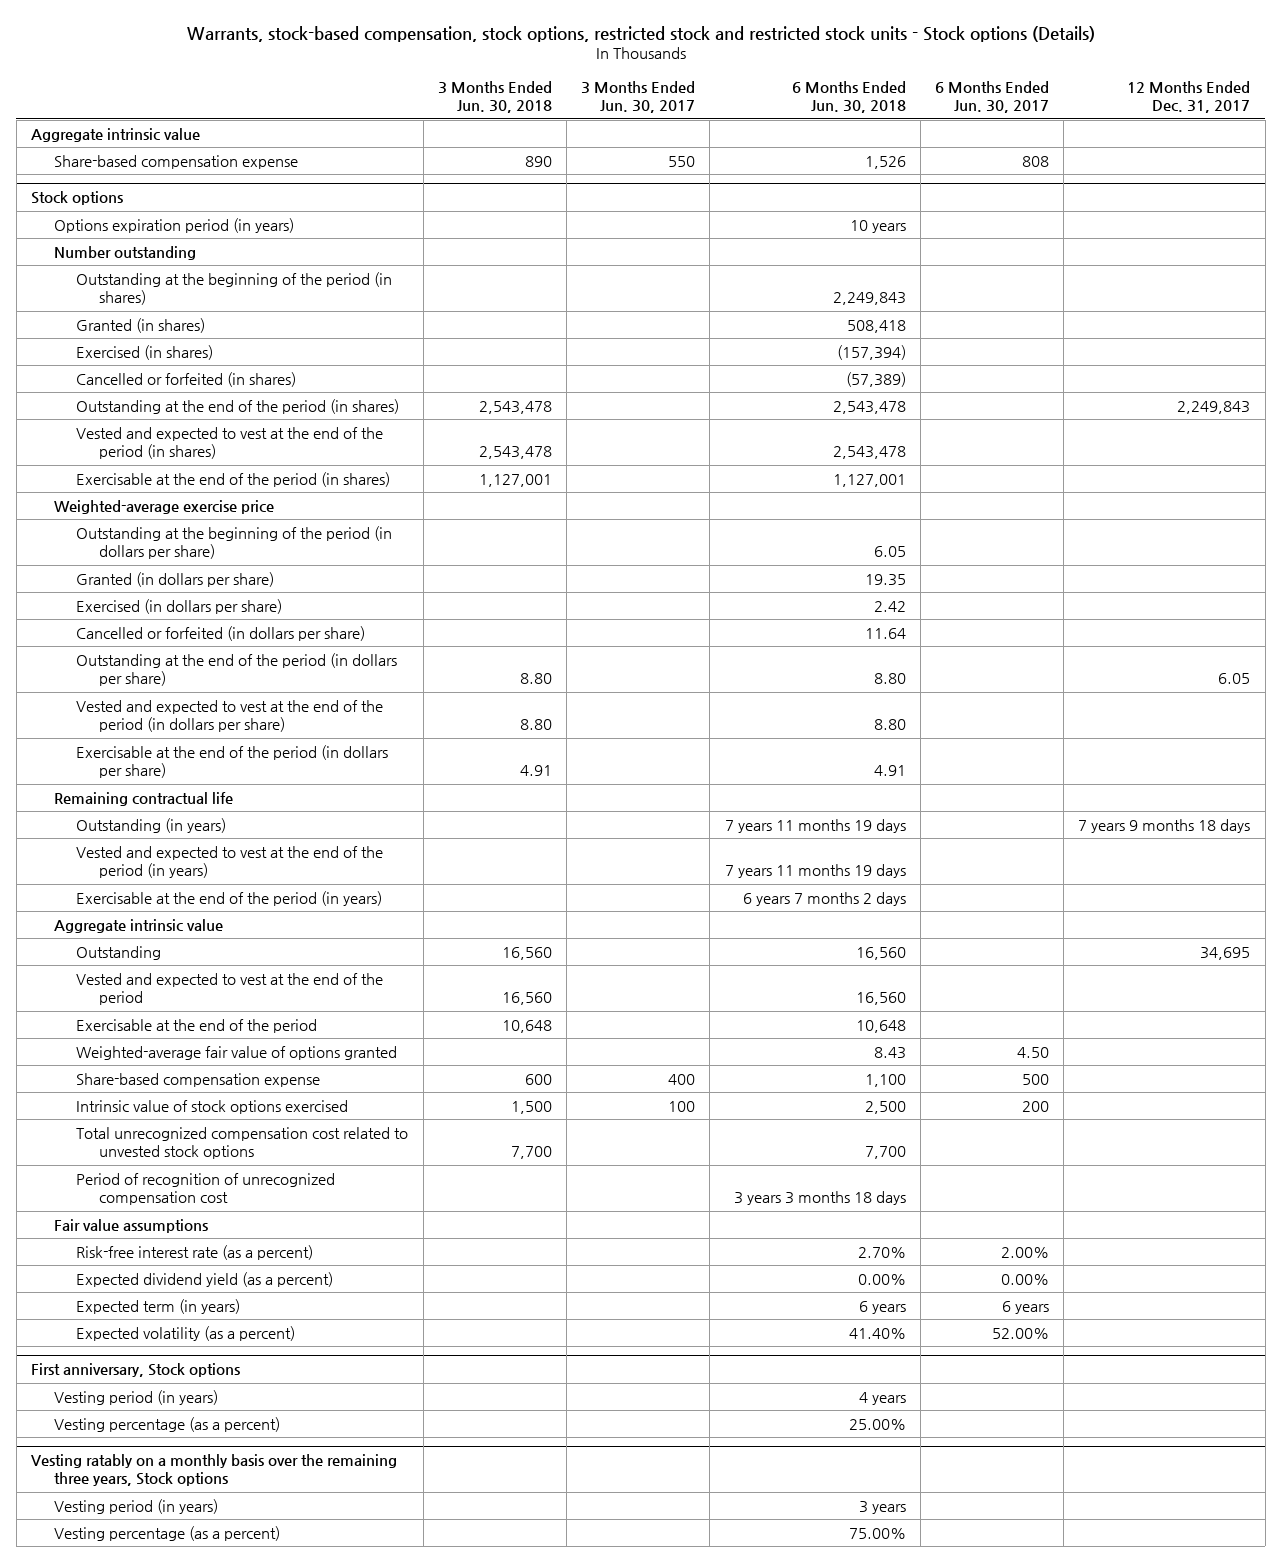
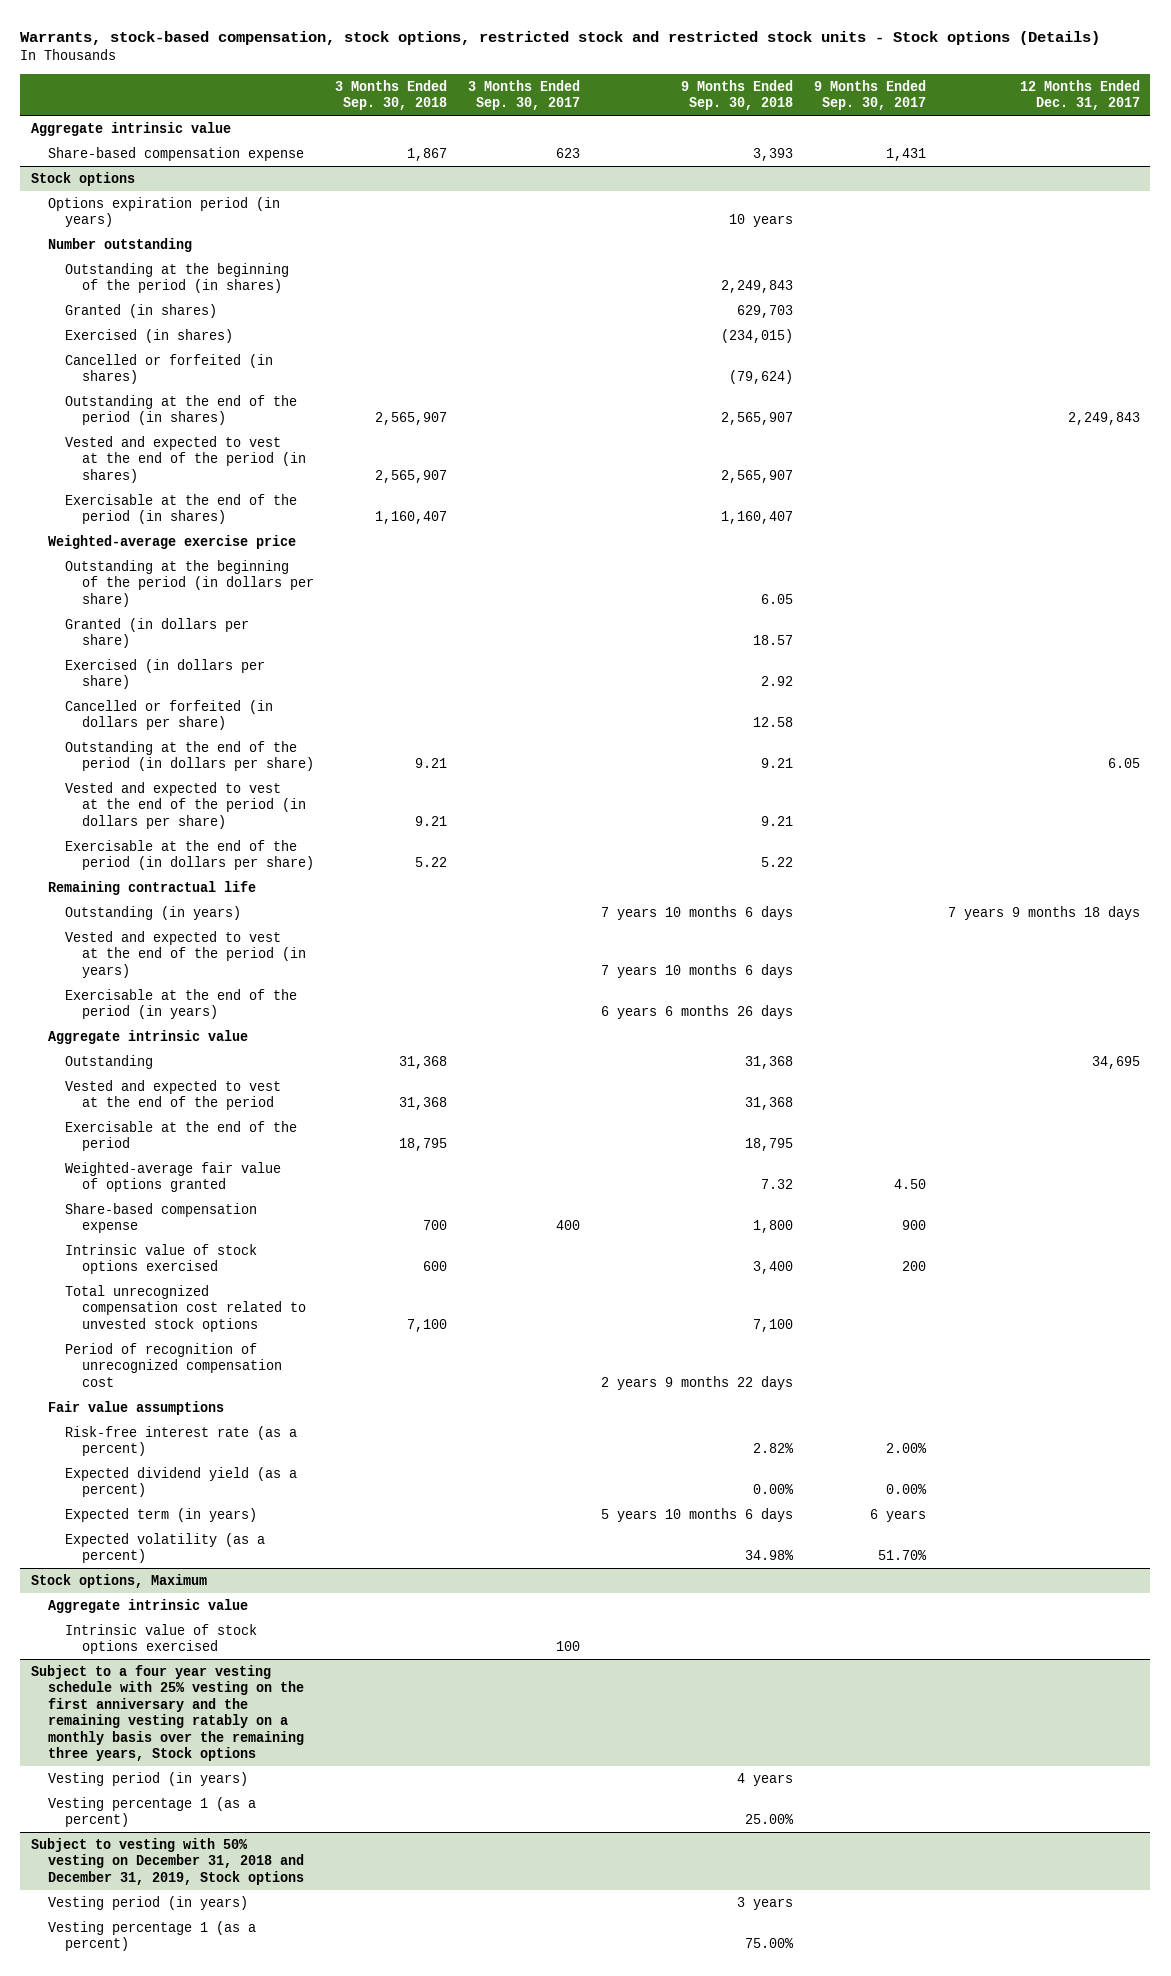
- | 3 Months Ended Jun. 30, 2018 | 3 Months Ended Jun. 30, 2017 | 6 Months Ended Jun. 30, 2018 | 6 Months Ended Jun. 30, 2017 | 12 Months Ended Dec. 31, 2017
+ | 3 Months Ended Sep. 30, 2018 | 3 Months Ended Sep. 30, 2017 | 9 Months Ended Sep. 30, 2018 | 9 Months Ended Sep. 30, 2017 | 12 Months Ended Dec. 31, 2017
- First anniversary, Stock options
- Vesting period (in years) | | | 4 years | |
- Vesting percentage (as a percent) | | | 25.00% | |
- Vesting ratably on a monthly basis over the remaining three years, Stock options
+ Stock options, Maximum
+ Aggregate intrinsic value
+ Intrinsic value of stock options exercised | | 100 | | |
+ Subject to a four year vesting schedule with 25% vesting on the first anniversary and the remaining vesting ratably on a monthly basis over the remaining three years, Stock options
- Vesting percentage (as a percent) | | | 75.00% | |
+ Vesting percentage 1 (as a percent) | | | 25.00% | |
+ Subject to vesting with 50% vesting on December 31, 2018 and December 31, 2019, Stock options
+ Vesting period (in years) | | | 3 years | |
+ Vesting percentage 1 (as a percent) | | | 75.00% | |

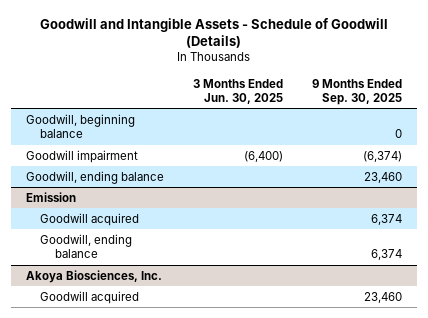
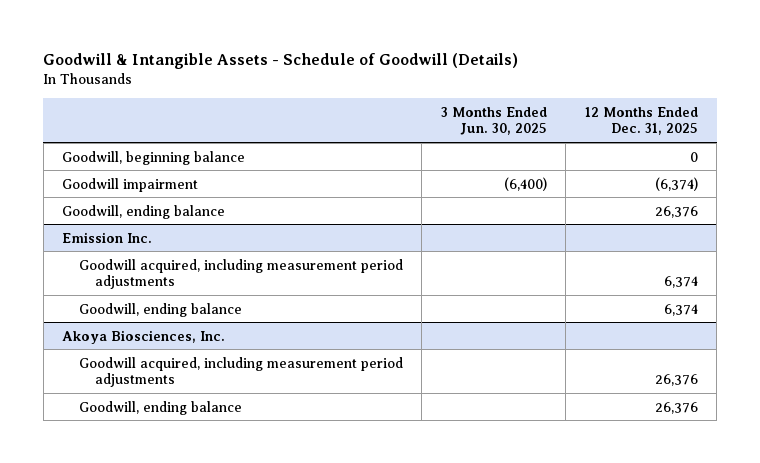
- Goodwill and Intangible Assets - Schedule of Goodwill (Details)
+ Goodwill & Intangible Assets - Schedule of Goodwill (Details)
- | 3 Months Ended Jun. 30, 2025 | 9 Months Ended Sep. 30, 2025
+ | 3 Months Ended Jun. 30, 2025 | 12 Months Ended Dec. 31, 2025
- Emission
- Goodwill acquired | | 6,374
+ Emission Inc.
+ Goodwill acquired, including measurement period adjustments | | 6,374
@ Akoya Biosciences, Inc.
- Goodwill acquired | | 23,460
+ Goodwill acquired, including measurement period adjustments | | 26,376
+ Goodwill, ending balance | | 26,376

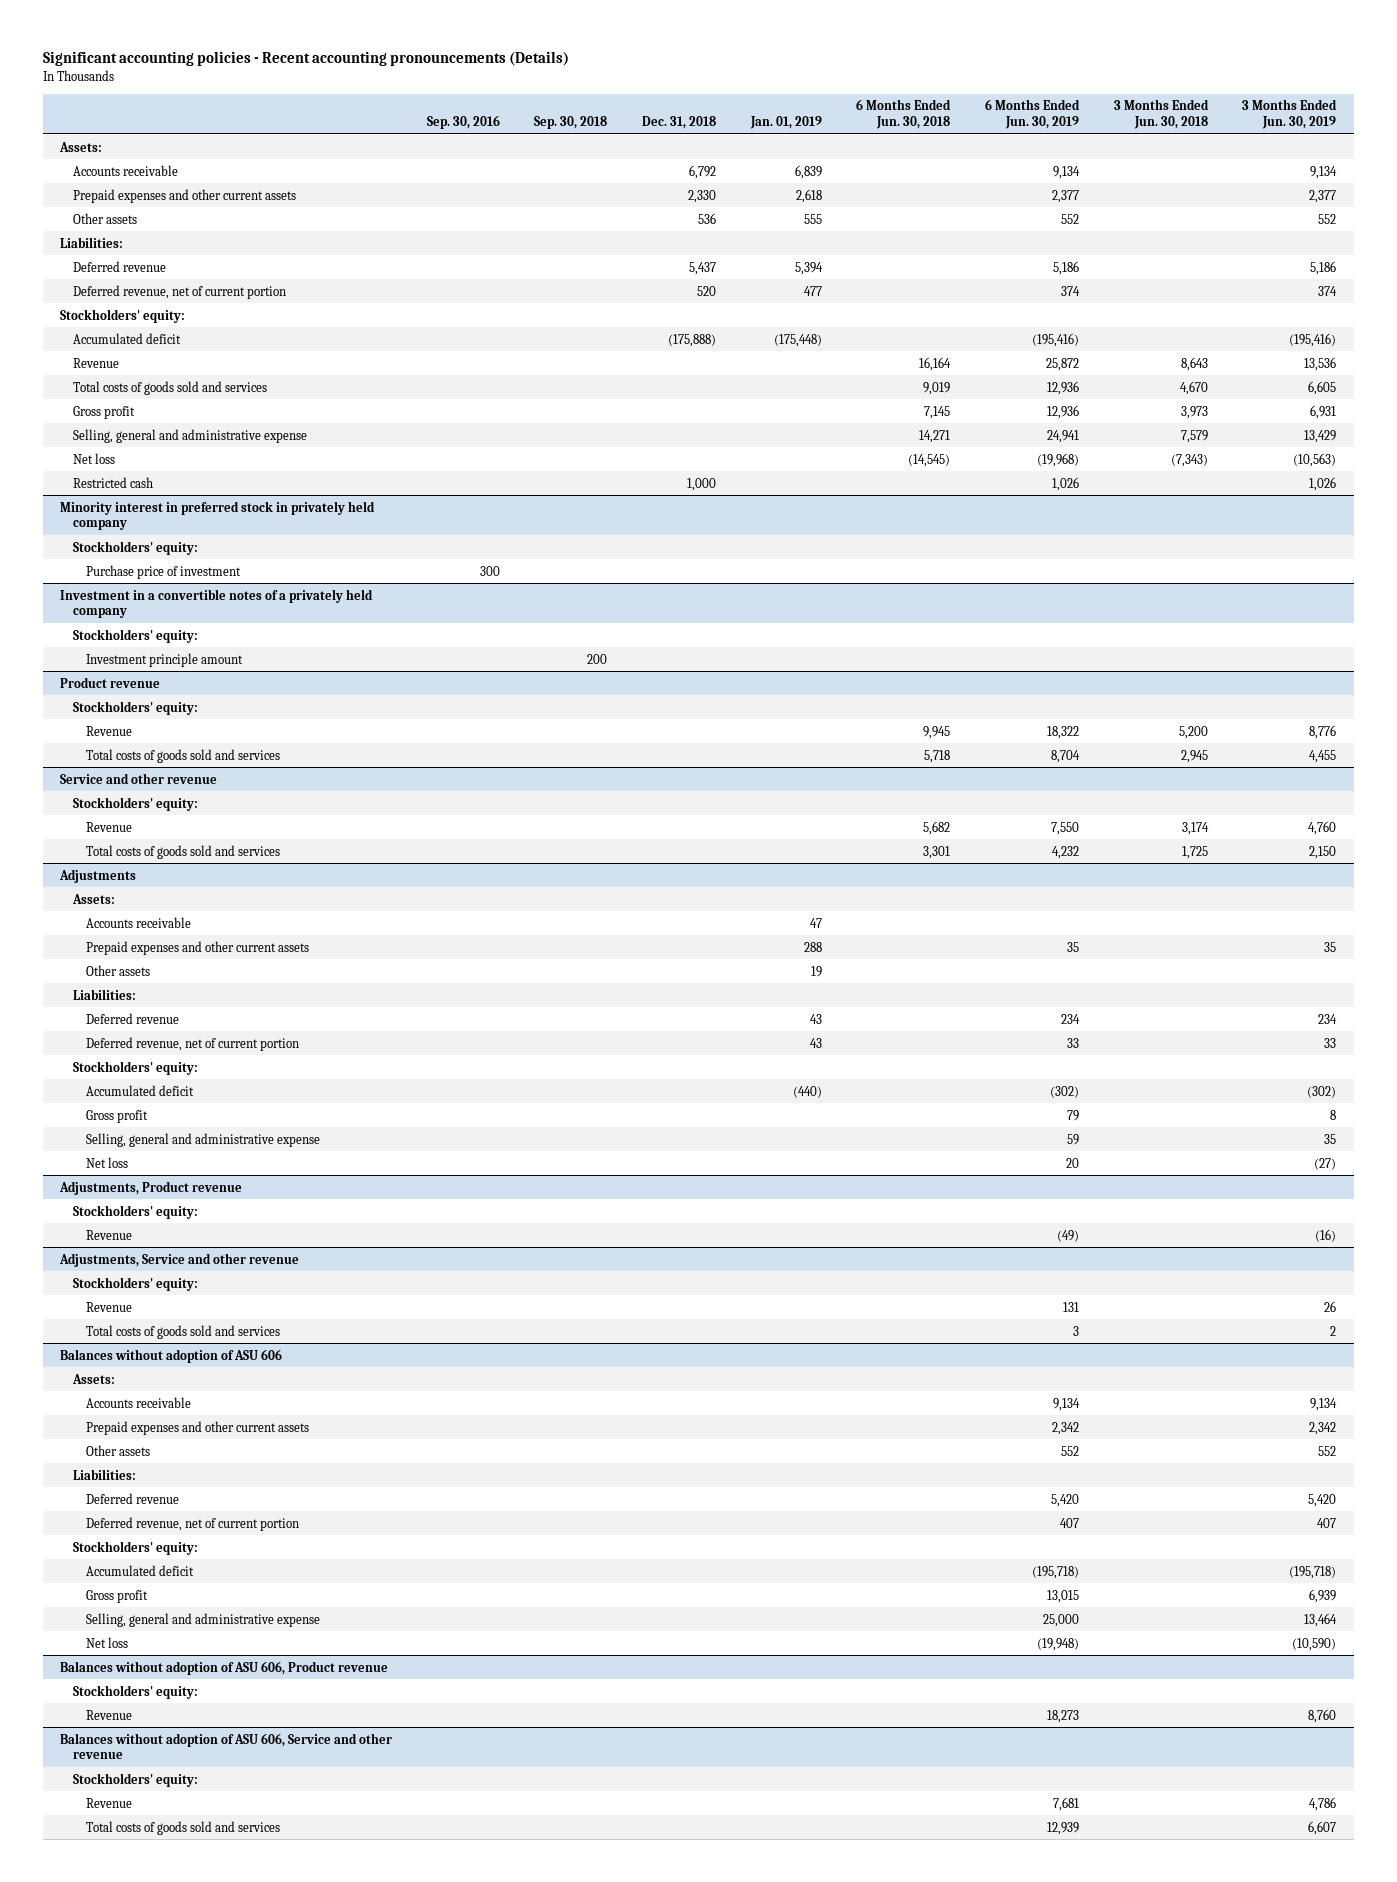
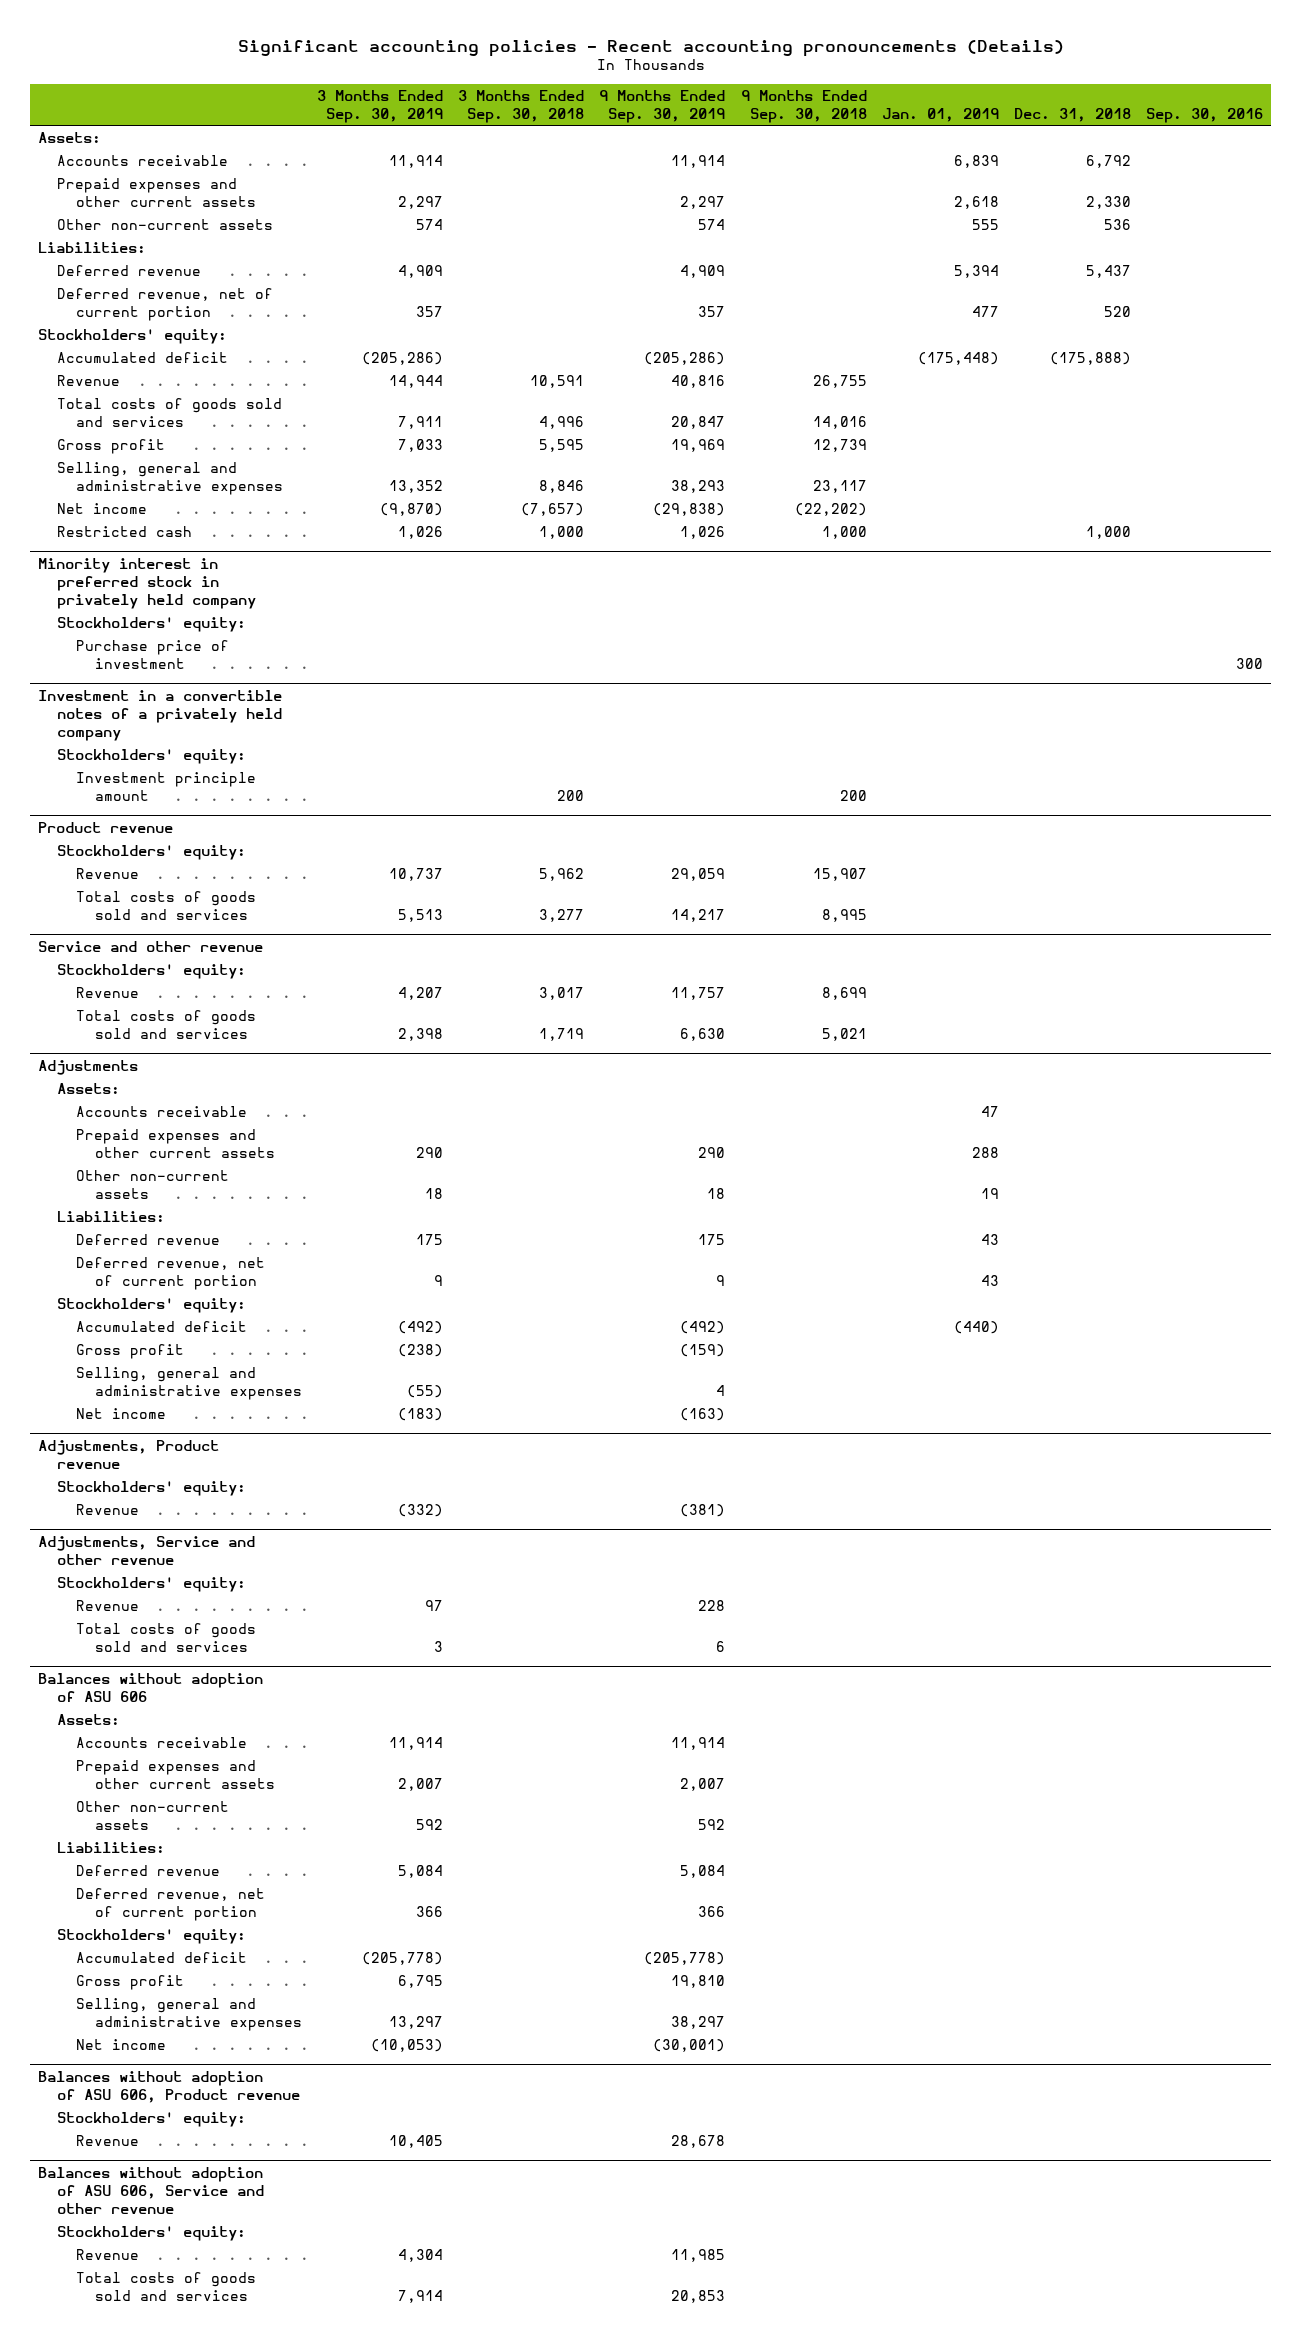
- | Sep. 30, 2016 | Sep. 30, 2018 | Dec. 31, 2018 | Jan. 01, 2019 | 6 Months Ended Jun. 30, 2018 | 6 Months Ended Jun. 30, 2019 | 3 Months Ended Jun. 30, 2018 | 3 Months Ended Jun. 30, 2019
+ | 3 Months Ended Sep. 30, 2019 | 3 Months Ended Sep. 30, 2018 | 9 Months Ended Sep. 30, 2019 | 9 Months Ended Sep. 30, 2018 | Jan. 01, 2019 | Dec. 31, 2018 | Sep. 30, 2016
- Other assets | | | 536 | 555 | | 552 | | 552
+ Other non-current assets | 574 | | 574 | | 555 | 536 |
- Selling, general and administrative expense | | | | | 14,271 | 24,941 | 7,579 | 13,429
- Net loss | | | | | (14,545) | (19,968) | (7,343) | (10,563)
+ Selling, general and administrative expenses | 13,352 | 8,846 | 38,293 | 23,117 | | |
+ Net income | (9,870) | (7,657) | (29,838) | (22,202) | | |
@ Adjustments
- Other assets | | | | 19 | | | |
+ Other non-current assets | 18 | | 18 | | 19 | |
- Selling, general and administrative expense | | | | | | 59 | | 35
- Net loss | | | | | | 20 | | (27)
+ Selling, general and administrative expenses | (55) | | 4 | | | |
+ Net income | (183) | | (163) | | | |
@ Balances without adoption of ASU 606
- Other assets | | | | | | 552 | | 552
+ Other non-current assets | 592 | | 592 | | | |
- Selling, general and administrative expense | | | | | | 25,000 | | 13,464
- Net loss | | | | | | (19,948) | | (10,590)
+ Selling, general and administrative expenses | 13,297 | | 38,297 | | | |
+ Net income | (10,053) | | (30,001) | | | |

